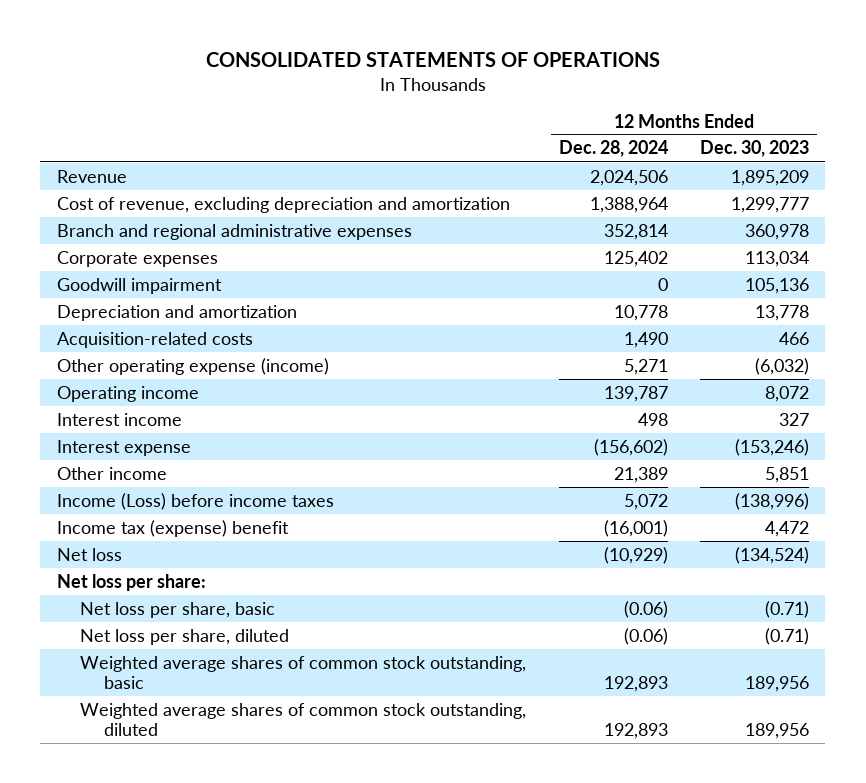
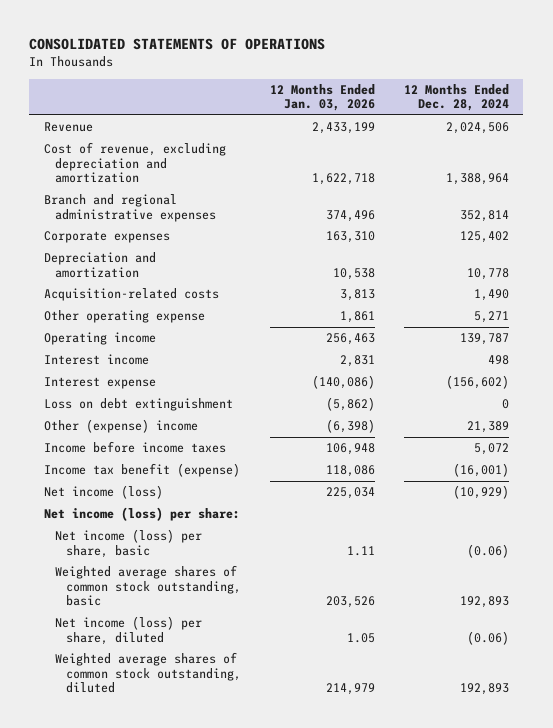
- | 12 Months Ended Dec. 28, 2024 | 12 Months Ended Dec. 30, 2023
+ | 12 Months Ended Jan. 03, 2026 | 12 Months Ended Dec. 28, 2024
- Goodwill impairment | 0 | 105,136
- Other operating expense (income) | 5,271 | (6,032)
+ Other operating expense | 1,861 | 5,271
- Other income | 21,389 | 5,851
- Income (Loss) before income taxes | 5,072 | (138,996)
- Income tax (expense) benefit | (16,001) | 4,472
- Net loss | (10,929) | (134,524)
- Net loss per share:
- Net loss per share, basic | (0.06) | (0.71)
- Net loss per share, diluted | (0.06) | (0.71)
+ Loss on debt extinguishment | (5,862) | 0
+ Other (expense) income | (6,398) | 21,389
+ Income before income taxes | 106,948 | 5,072
+ Income tax benefit (expense) | 118,086 | (16,001)
+ Net income (loss) | 225,034 | (10,929)
+ Net income (loss) per share:
+ Net income (loss) per share, basic | 1.11 | (0.06)
+ Net income (loss) per share, diluted | 1.05 | (0.06)

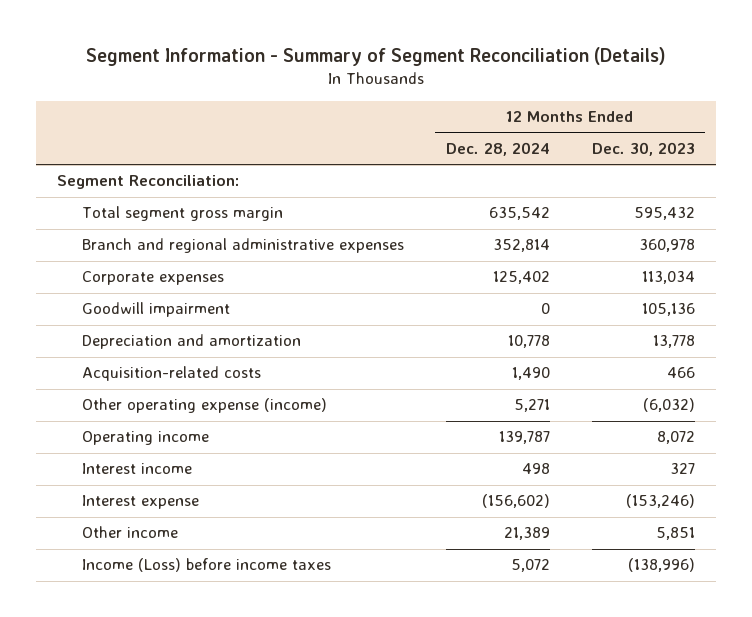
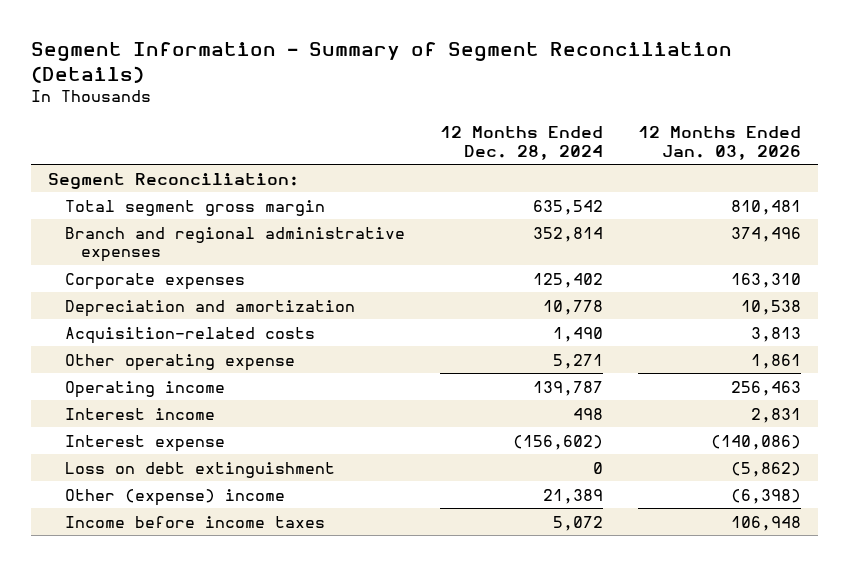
- | 12 Months Ended Dec. 28, 2024 | 12 Months Ended Dec. 30, 2023
+ | 12 Months Ended Dec. 28, 2024 | 12 Months Ended Jan. 03, 2026
- Goodwill impairment | 0 | 105,136
- Other operating expense (income) | 5,271 | (6,032)
+ Other operating expense | 5,271 | 1,861
- Other income | 21,389 | 5,851
- Income (Loss) before income taxes | 5,072 | (138,996)
+ Loss on debt extinguishment | 0 | (5,862)
+ Other (expense) income | 21,389 | (6,398)
+ Income before income taxes | 5,072 | 106,948

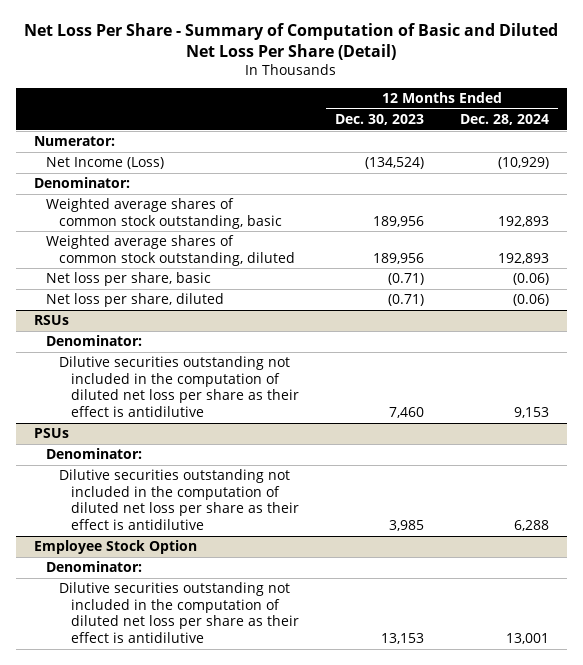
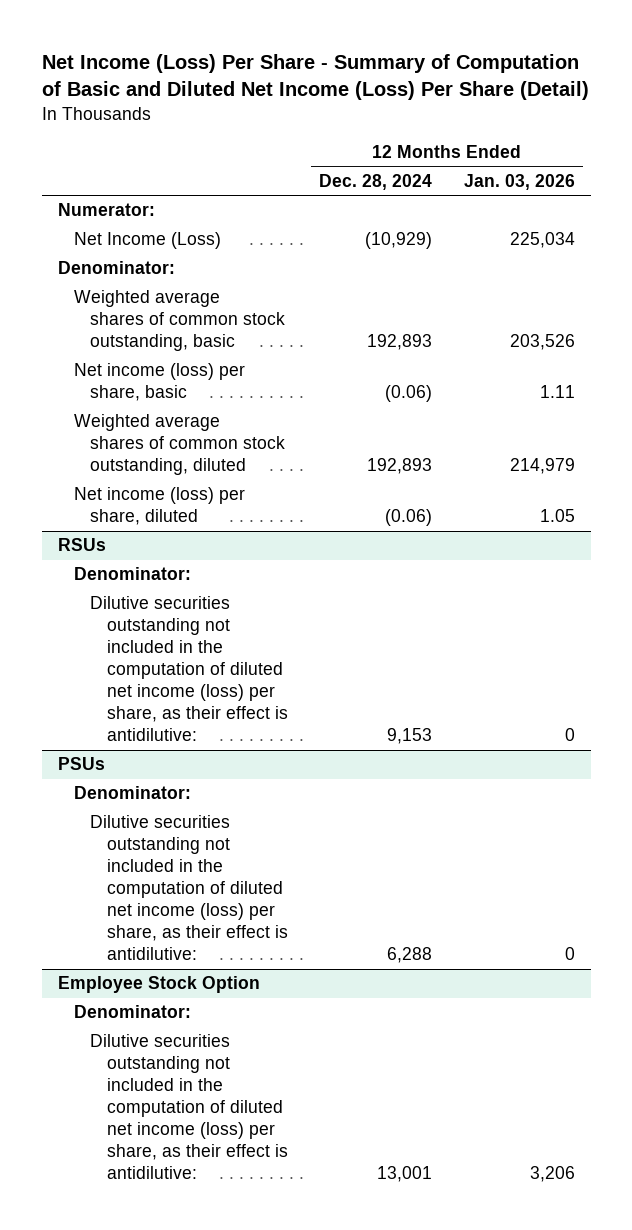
- Net Loss Per Share - Summary of Computation of Basic and Diluted Net Loss Per Share (Detail)
+ Net Income (Loss) Per Share - Summary of Computation of Basic and Diluted Net Income (Loss) Per Share (Detail)
- | 12 Months Ended Dec. 30, 2023 | 12 Months Ended Dec. 28, 2024
+ | 12 Months Ended Dec. 28, 2024 | 12 Months Ended Jan. 03, 2026
+ Net income (loss) per share, basic | (0.06) | 1.11
- Net loss per share, basic | (0.71) | (0.06)
- Net loss per share, diluted | (0.71) | (0.06)
+ Net income (loss) per share, diluted | (0.06) | 1.05
@ RSUs
- Dilutive securities outstanding not included in the computation of diluted net loss per share as their effect is antidilutive | 7,460 | 9,153
+ Dilutive securities outstanding not included in the computation of diluted net income (loss) per share, as their effect is antidilutive: | 9,153 | 0
@ PSUs
- Dilutive securities outstanding not included in the computation of diluted net loss per share as their effect is antidilutive | 3,985 | 6,288
+ Dilutive securities outstanding not included in the computation of diluted net income (loss) per share, as their effect is antidilutive: | 6,288 | 0
@ Employee Stock Option
- Dilutive securities outstanding not included in the computation of diluted net loss per share as their effect is antidilutive | 13,153 | 13,001
+ Dilutive securities outstanding not included in the computation of diluted net income (loss) per share, as their effect is antidilutive: | 13,001 | 3,206

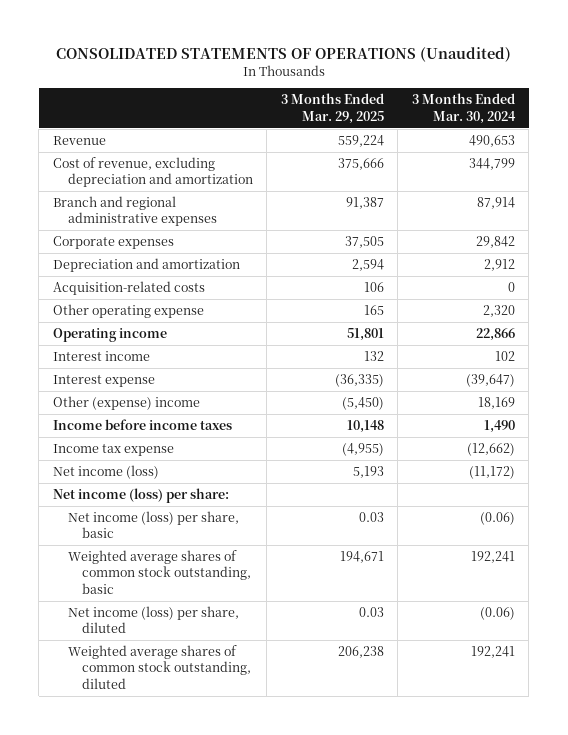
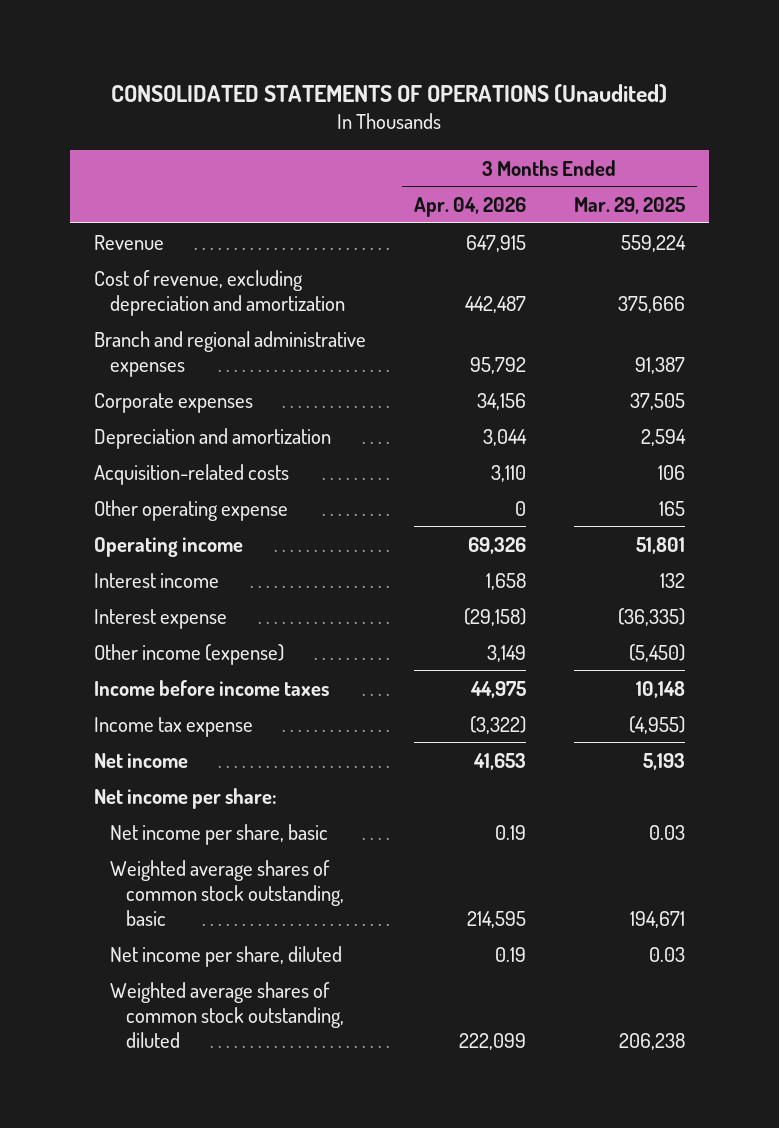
- | 3 Months Ended Mar. 29, 2025 | 3 Months Ended Mar. 30, 2024
+ | 3 Months Ended Apr. 04, 2026 | 3 Months Ended Mar. 29, 2025
- Other (expense) income | (5,450) | 18,169
+ Other income (expense) | 3,149 | (5,450)
- Net income (loss) | 5,193 | (11,172)
- Net income (loss) per share:
- Net income (loss) per share, basic | 0.03 | (0.06)
+ Net income | 41,653 | 5,193
+ Net income per share:
+ Net income per share, basic | 0.19 | 0.03
- Net income (loss) per share, diluted | 0.03 | (0.06)
+ Net income per share, diluted | 0.19 | 0.03

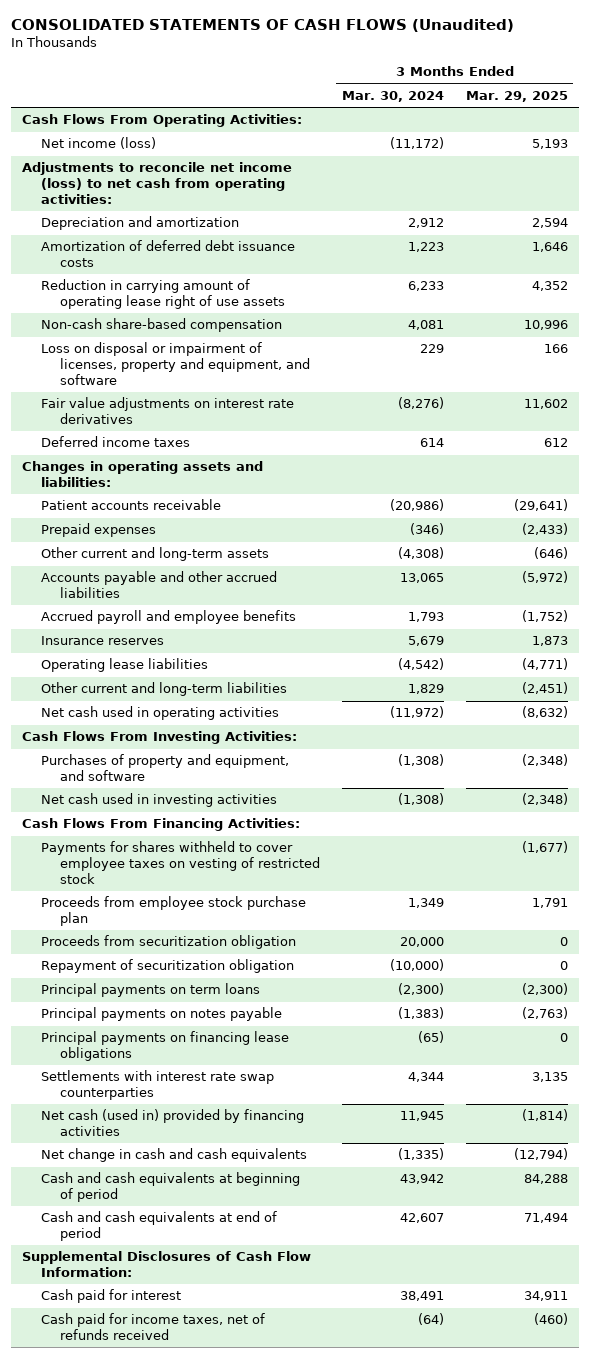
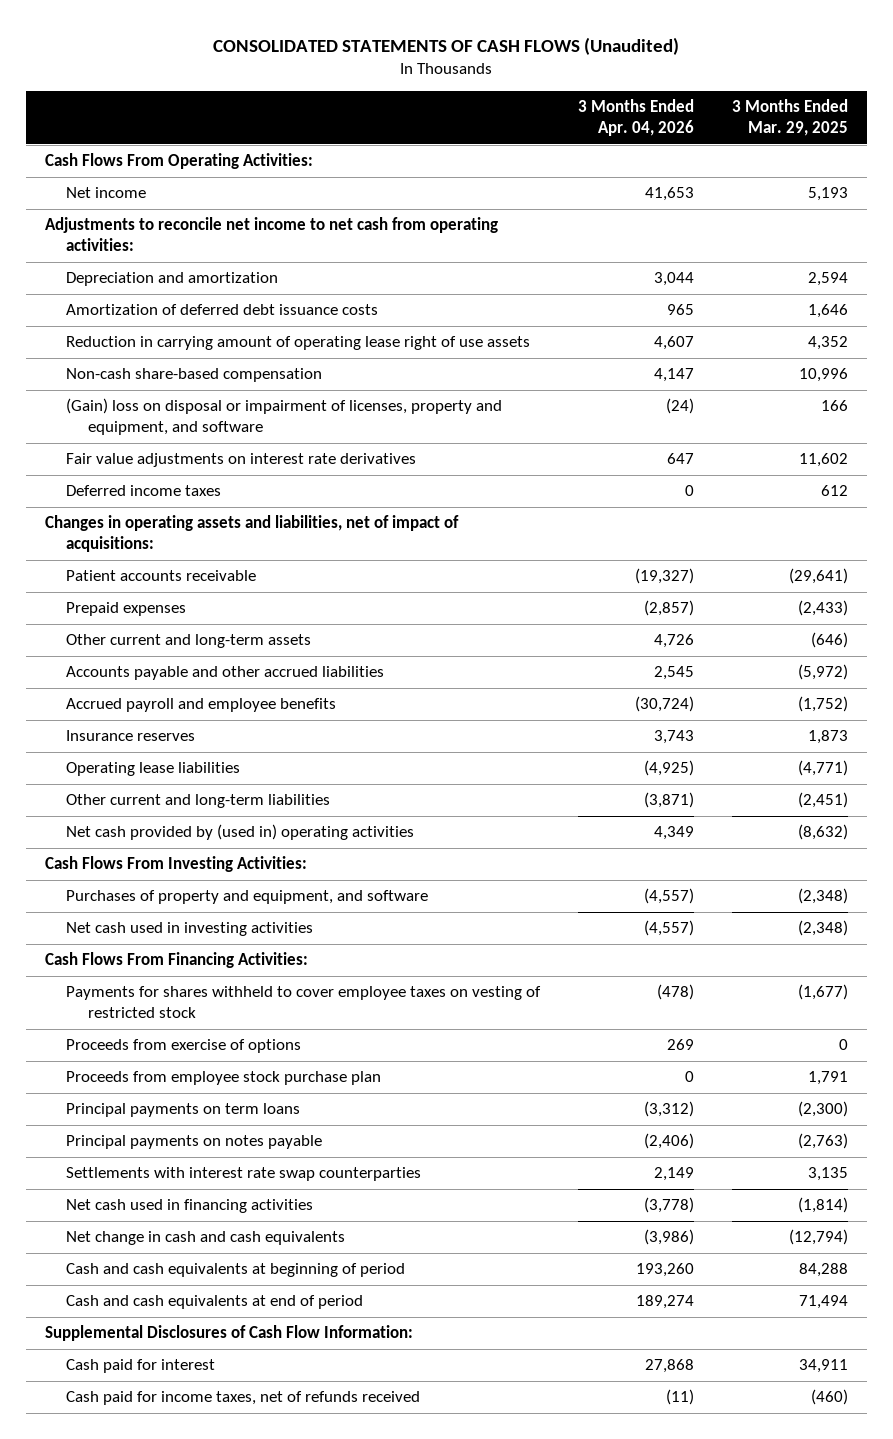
- | 3 Months Ended Mar. 30, 2024 | 3 Months Ended Mar. 29, 2025
+ | 3 Months Ended Apr. 04, 2026 | 3 Months Ended Mar. 29, 2025
- Net income (loss) | (11,172) | 5,193
- Adjustments to reconcile net income (loss) to net cash from operating activities:
+ Net income | 41,653 | 5,193
+ Adjustments to reconcile net income to net cash from operating activities:
- Loss on disposal or impairment of licenses, property and equipment, and software | 229 | 166
+ (Gain) loss on disposal or impairment of licenses, property and equipment, and software | (24) | 166
- Changes in operating assets and liabilities:
+ Changes in operating assets and liabilities, net of impact of acquisitions:
- Net cash used in operating activities | (11,972) | (8,632)
+ Net cash provided by (used in) operating activities | 4,349 | (8,632)
+ Proceeds from exercise of options | 269 | 0
- Proceeds from securitization obligation | 20,000 | 0
- Repayment of securitization obligation | (10,000) | 0
- Principal payments on financing lease obligations | (65) | 0
- Net cash (used in) provided by financing activities | 11,945 | (1,814)
+ Net cash used in financing activities | (3,778) | (1,814)

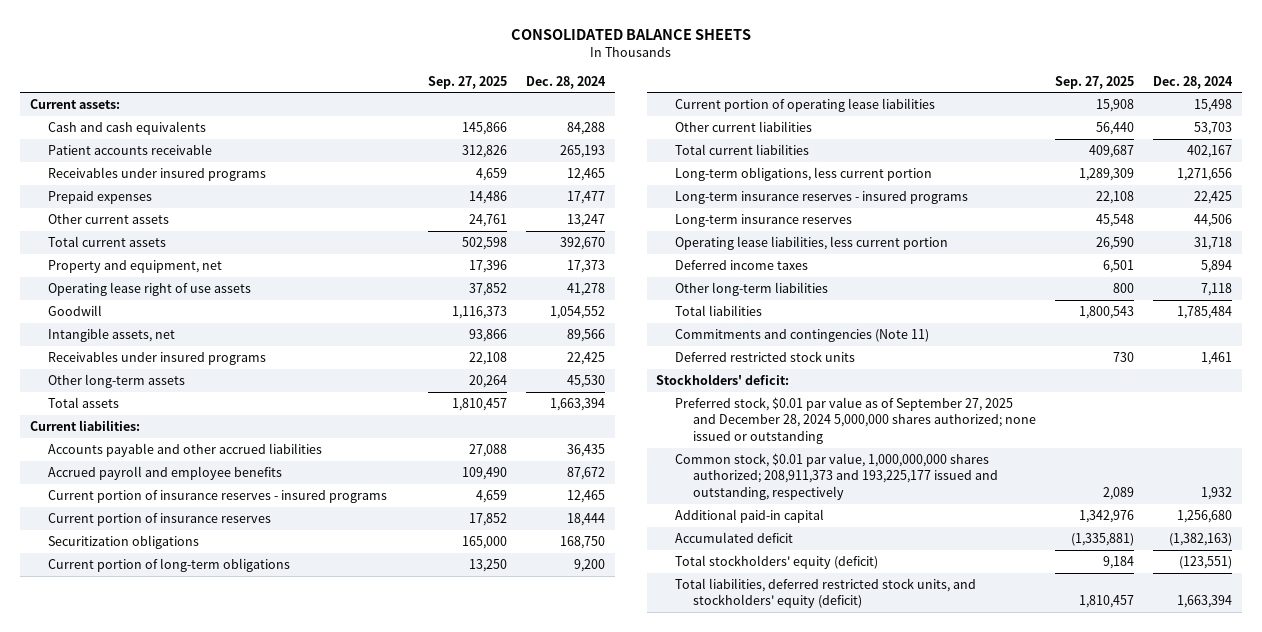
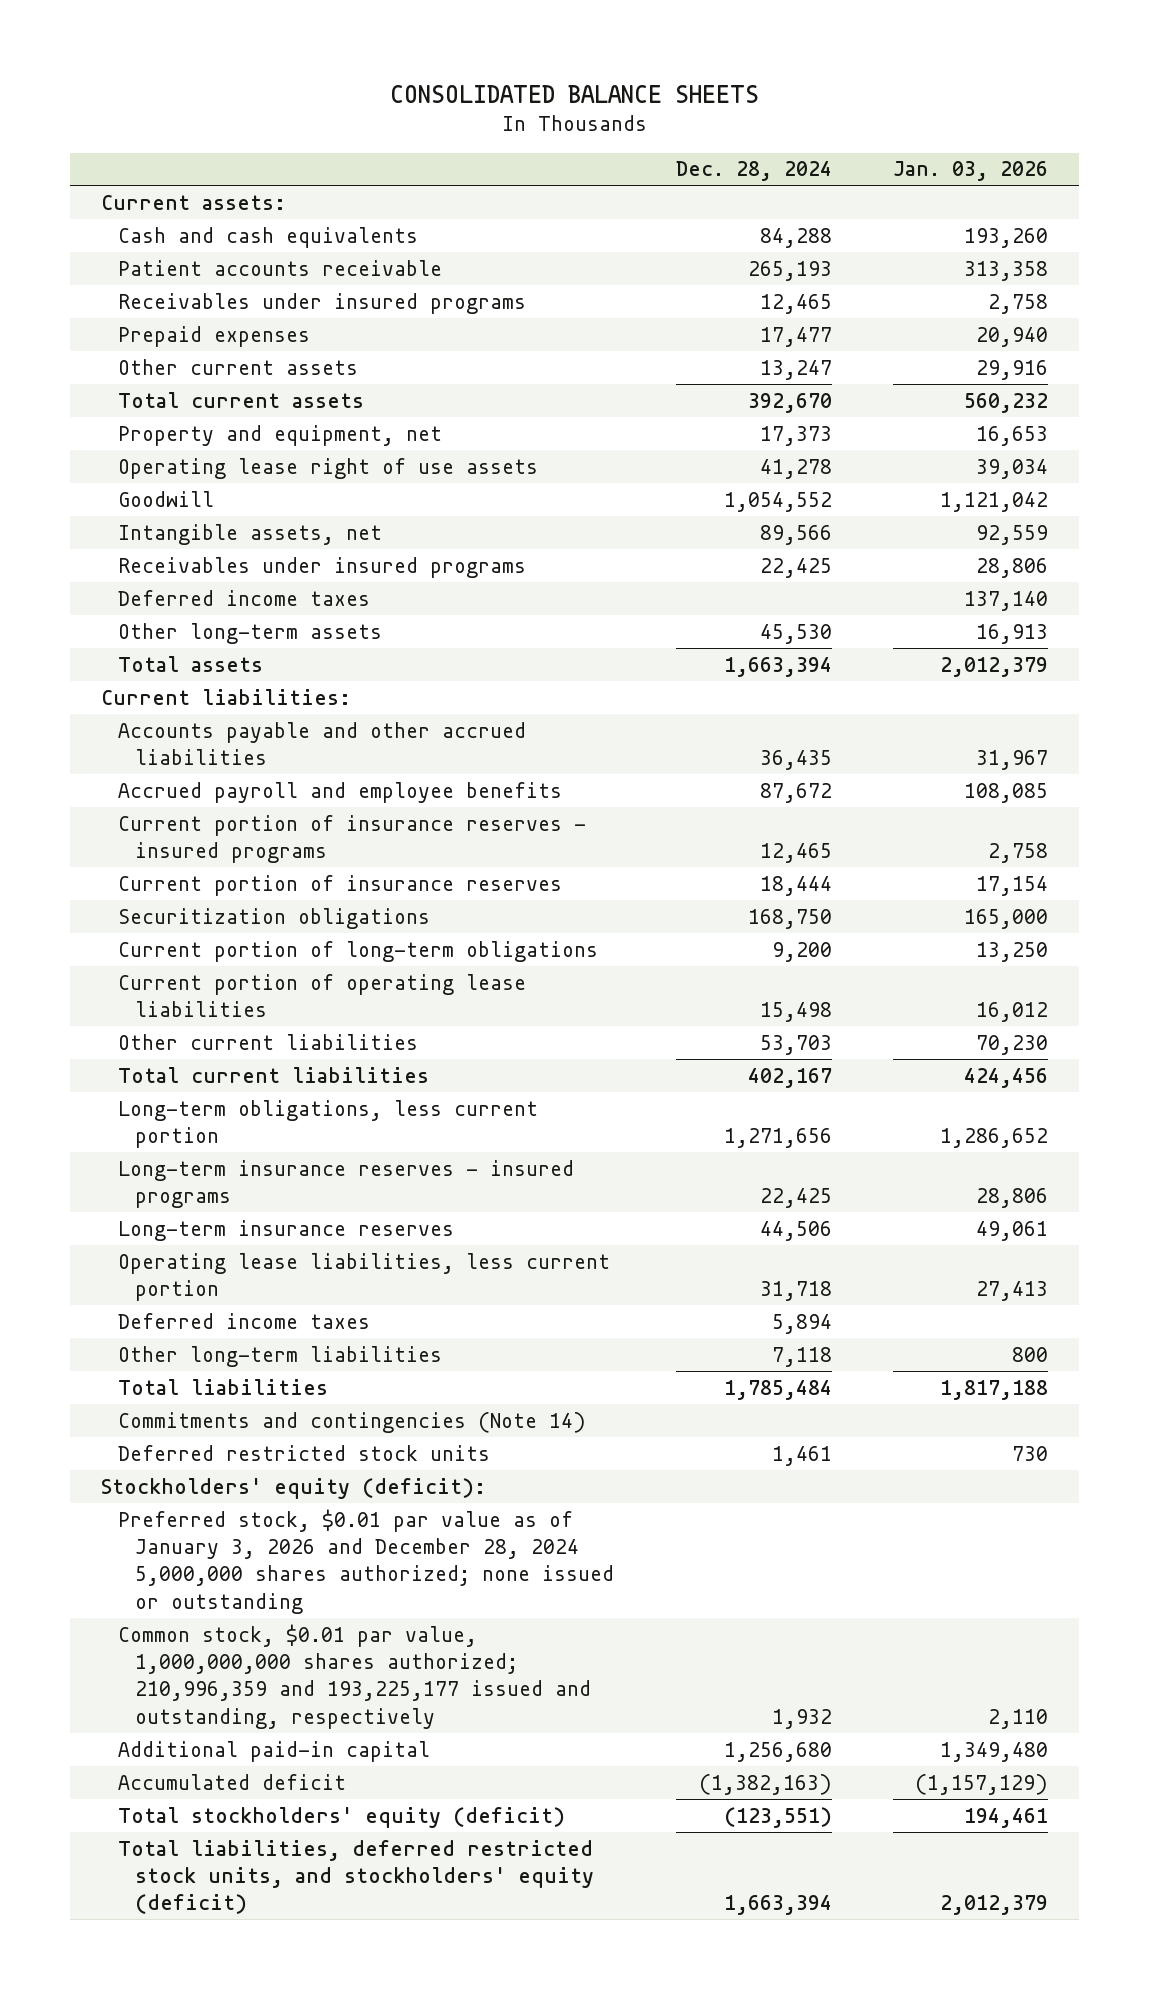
- | Sep. 27, 2025 | Dec. 28, 2024
+ | Dec. 28, 2024 | Jan. 03, 2026
+ Deferred income taxes | | 137,140
- Commitments and contingencies (Note 11)
+ Commitments and contingencies (Note 14)
- Stockholders' deficit:
- Preferred stock, $0.01 par value as of September 27, 2025 and December 28, 2024 5,000,000 shares authorized; none issued or outstanding
- Common stock, $0.01 par value, 1,000,000,000 shares authorized; 208,911,373 and 193,225,177 issued and outstanding, respectively | 2,089 | 1,932
+ Stockholders' equity (deficit):
+ Preferred stock, $0.01 par value as of January 3, 2026 and December 28, 2024 5,000,000 shares authorized; none issued or outstanding
+ Common stock, $0.01 par value, 1,000,000,000 shares authorized; 210,996,359 and 193,225,177 issued and outstanding, respectively | 1,932 | 2,110

